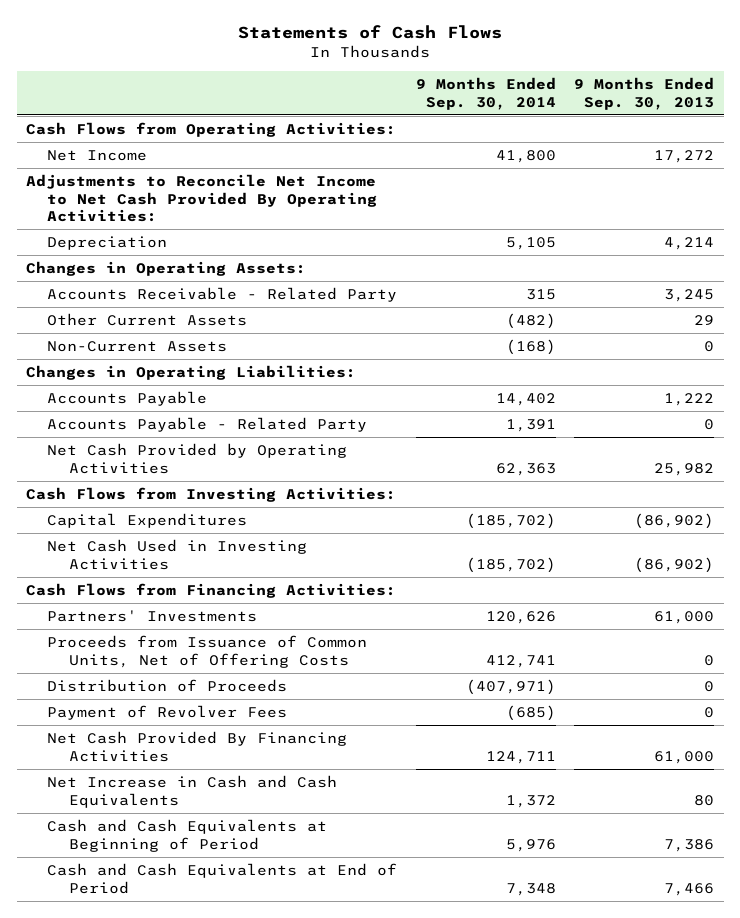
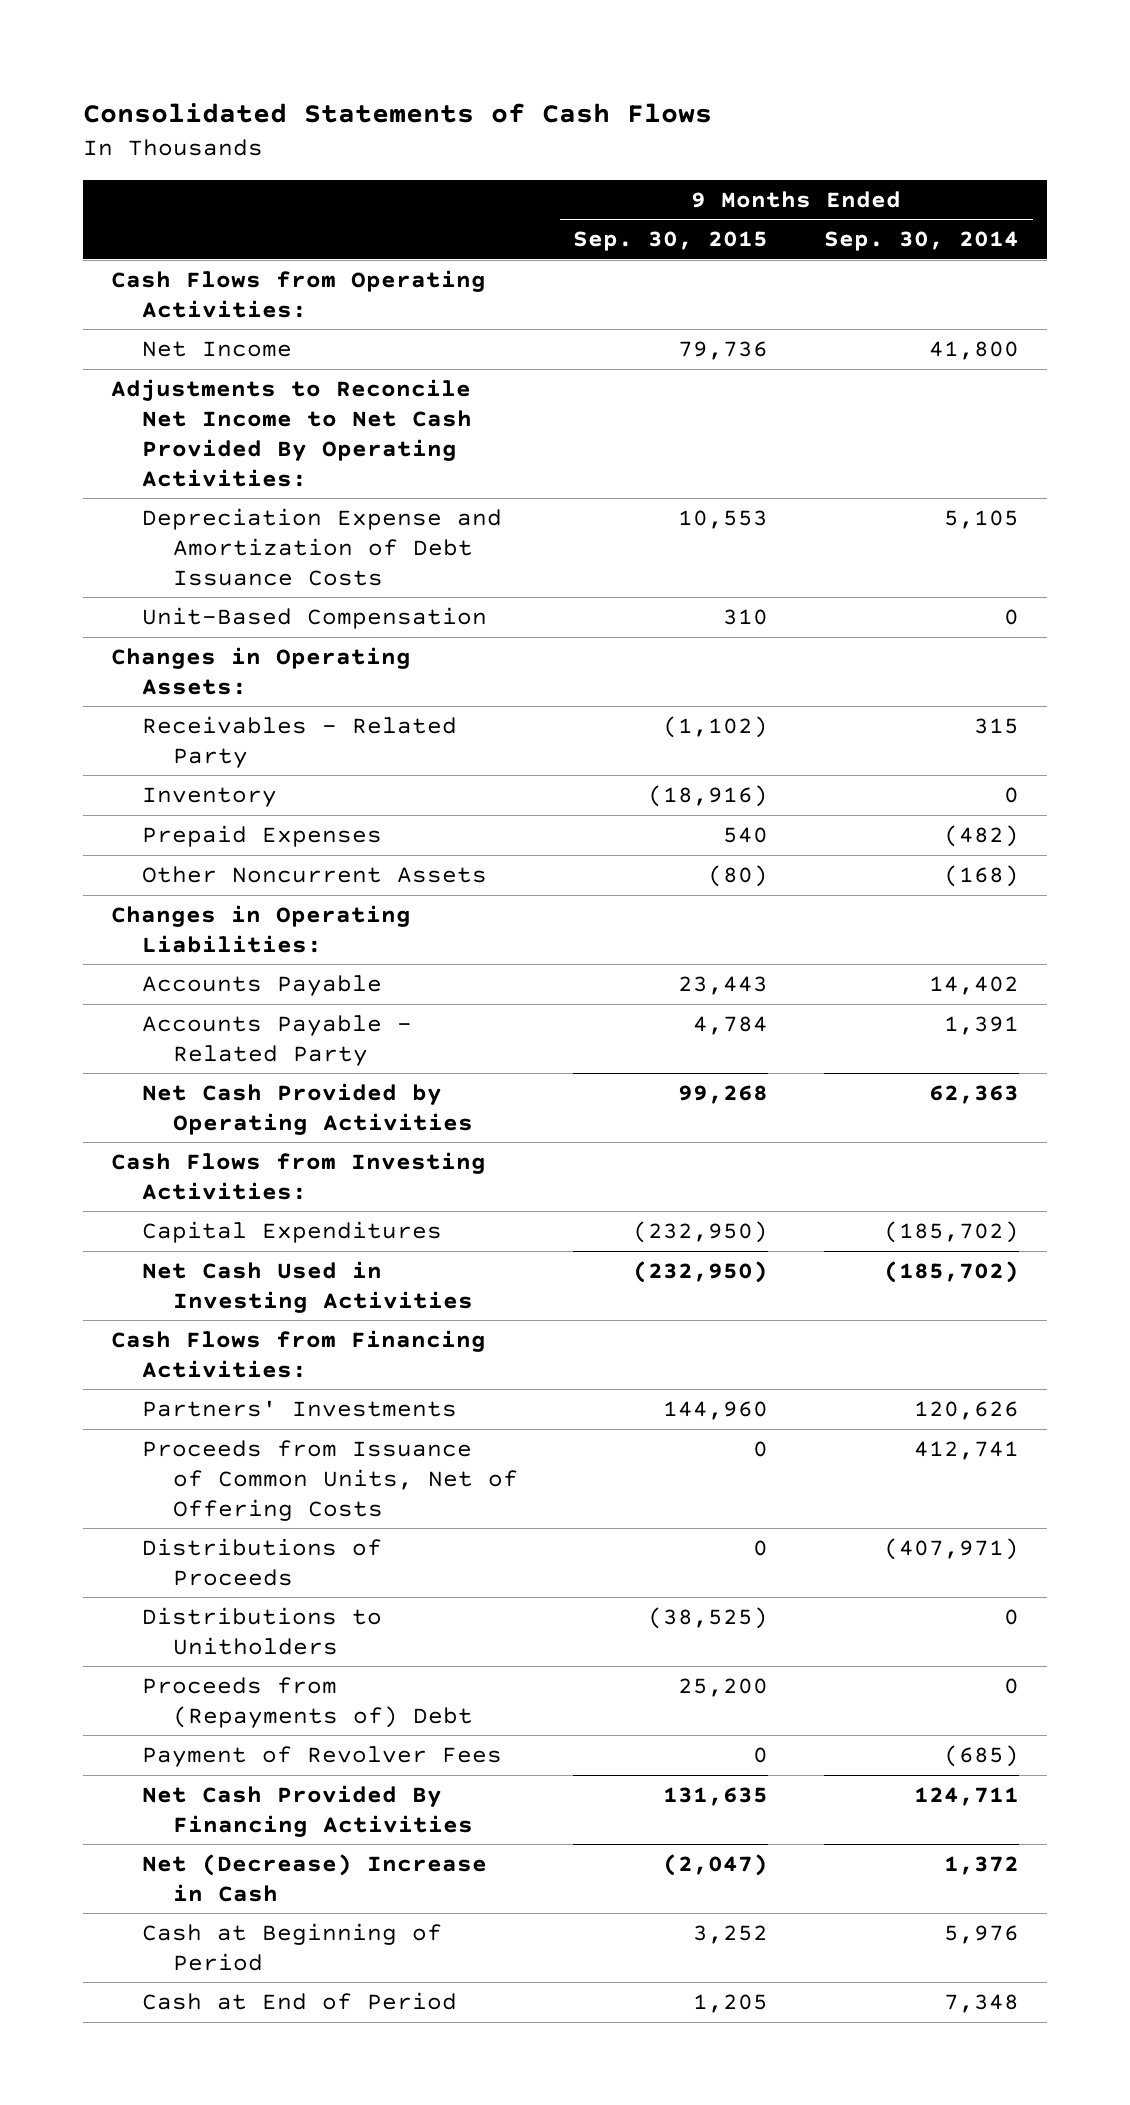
- Statements of Cash Flows
+ Consolidated Statements of Cash Flows
- | 9 Months Ended Sep. 30, 2014 | 9 Months Ended Sep. 30, 2013
+ | 9 Months Ended Sep. 30, 2015 | 9 Months Ended Sep. 30, 2014
- Depreciation | 5,105 | 4,214
+ Depreciation Expense and Amortization of Debt Issuance Costs | 10,553 | 5,105
+ Unit-Based Compensation | 310 | 0
- Accounts Receivable - Related Party | 315 | 3,245
- Other Current Assets | (482) | 29
- Non-Current Assets | (168) | 0
+ Receivables - Related Party | (1,102) | 315
+ Inventory | (18,916) | 0
+ Prepaid Expenses | 540 | (482)
+ Other Noncurrent Assets | (80) | (168)
- Distribution of Proceeds | (407,971) | 0
+ Distributions of Proceeds | 0 | (407,971)
+ Distributions to Unitholders | (38,525) | 0
+ Proceeds from (Repayments of) Debt | 25,200 | 0
- Net Increase in Cash and Cash Equivalents | 1,372 | 80
- Cash and Cash Equivalents at Beginning of Period | 5,976 | 7,386
- Cash and Cash Equivalents at End of Period | 7,348 | 7,466
+ Net (Decrease) Increase in Cash | (2,047) | 1,372
+ Cash at Beginning of Period | 3,252 | 5,976
+ Cash at End of Period | 1,205 | 7,348

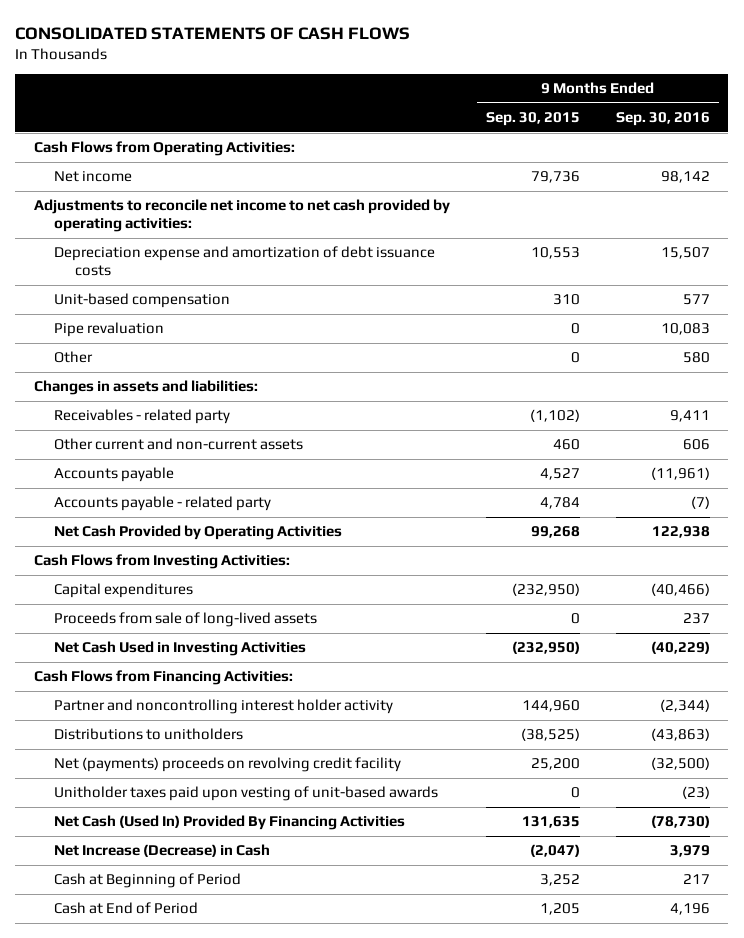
- Consolidated Statements of Cash Flows
+ CONSOLIDATED STATEMENTS OF CASH FLOWS
- | 9 Months Ended Sep. 30, 2015 | 9 Months Ended Sep. 30, 2014
+ | 9 Months Ended Sep. 30, 2015 | 9 Months Ended Sep. 30, 2016
- Net Income | 79,736 | 41,800
- Adjustments to Reconcile Net Income to Net Cash Provided By Operating Activities:
- Depreciation Expense and Amortization of Debt Issuance Costs | 10,553 | 5,105
- Unit-Based Compensation | 310 | 0
- Changes in Operating Assets:
- Receivables - Related Party | (1,102) | 315
- Inventory | (18,916) | 0
- Prepaid Expenses | 540 | (482)
- Other Noncurrent Assets | (80) | (168)
- Changes in Operating Liabilities:
- Accounts Payable | 23,443 | 14,402
- Accounts Payable - Related Party | 4,784 | 1,391
+ Net income | 79,736 | 98,142
+ Adjustments to reconcile net income to net cash provided by operating activities:
+ Depreciation expense and amortization of debt issuance costs | 10,553 | 15,507
+ Unit-based compensation | 310 | 577
+ Pipe revaluation | 0 | 10,083
+ Other | 0 | 580
+ Changes in assets and liabilities:
+ Receivables - related party | (1,102) | 9,411
+ Other current and non-current assets | 460 | 606
+ Accounts payable | 4,527 | (11,961)
+ Accounts payable - related party | 4,784 | (7)
- Capital Expenditures | (232,950) | (185,702)
+ Capital expenditures | (232,950) | (40,466)
+ Proceeds from sale of long-lived assets | 0 | 237
- Partners' Investments | 144,960 | 120,626
- Proceeds from Issuance of Common Units, Net of Offering Costs | 0 | 412,741
- Distributions of Proceeds | 0 | (407,971)
- Distributions to Unitholders | (38,525) | 0
- Proceeds from (Repayments of) Debt | 25,200 | 0
- Payment of Revolver Fees | 0 | (685)
- Net Cash Provided By Financing Activities | 131,635 | 124,711
- Net (Decrease) Increase in Cash | (2,047) | 1,372
+ Partner and noncontrolling interest holder activity | 144,960 | (2,344)
+ Distributions to unitholders | (38,525) | (43,863)
+ Net (payments) proceeds on revolving credit facility | 25,200 | (32,500)
+ Unitholder taxes paid upon vesting of unit-based awards | 0 | (23)
+ Net Cash (Used In) Provided By Financing Activities | 131,635 | (78,730)
+ Net Increase (Decrease) in Cash | (2,047) | 3,979

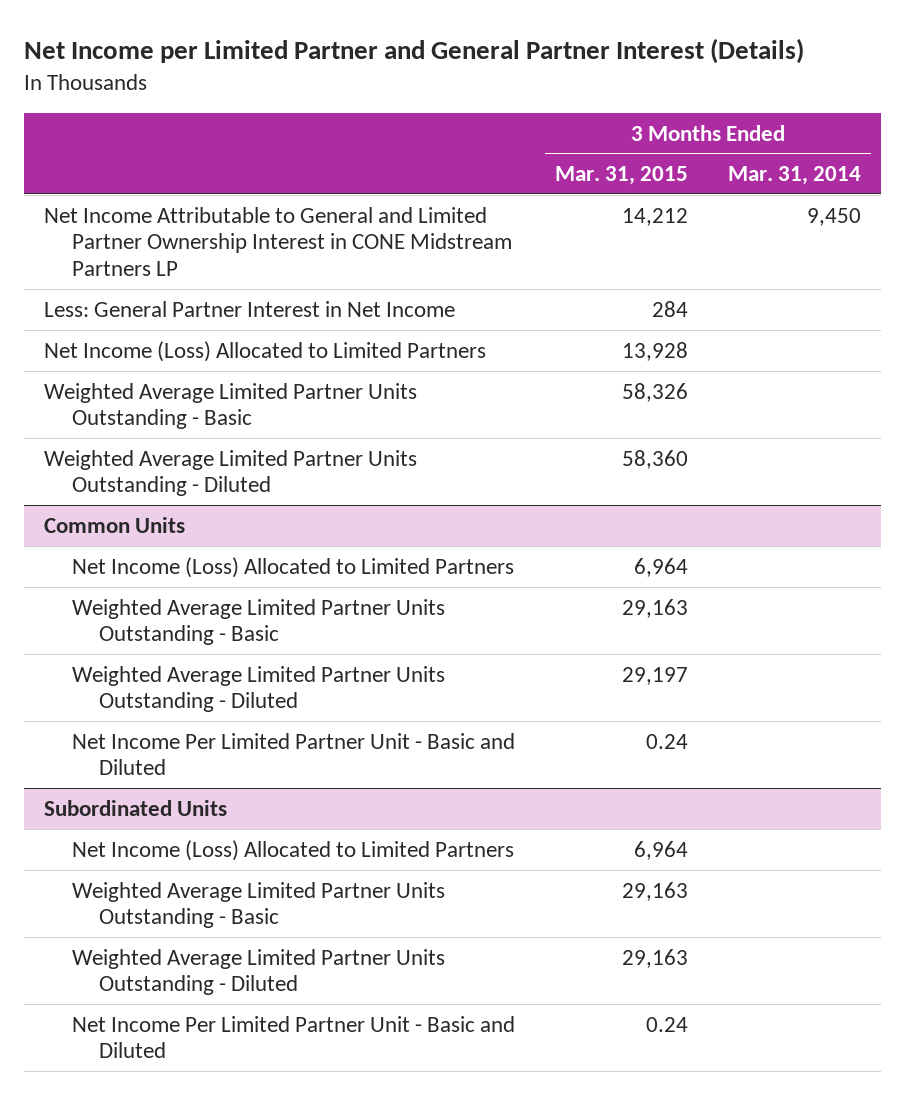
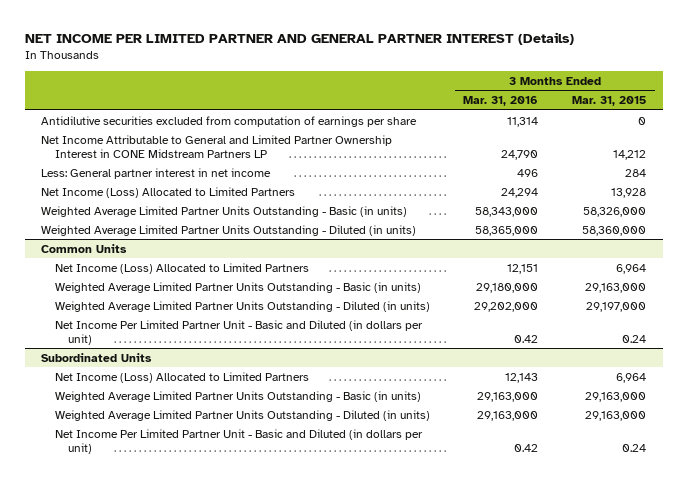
- Net Income per Limited Partner and General Partner Interest (Details)
+ NET INCOME PER LIMITED PARTNER AND GENERAL PARTNER INTEREST (Details)
- | 3 Months Ended Mar. 31, 2015 | 3 Months Ended Mar. 31, 2014
+ | 3 Months Ended Mar. 31, 2016 | 3 Months Ended Mar. 31, 2015
+ Antidilutive securities excluded from computation of earnings per share | 11,314 | 0
- Less: General Partner Interest in Net Income | 284 |
+ Less: General partner interest in net income | 496 | 284
- Weighted Average Limited Partner Units Outstanding - Basic | 58,326 |
- Weighted Average Limited Partner Units Outstanding - Diluted | 58,360 |
+ Weighted Average Limited Partner Units Outstanding - Basic (in units) | 58,343,000 | 58,326,000
+ Weighted Average Limited Partner Units Outstanding - Diluted (in units) | 58,365,000 | 58,360,000
@ Common Units
- Weighted Average Limited Partner Units Outstanding - Basic | 29,163 |
- Weighted Average Limited Partner Units Outstanding - Diluted | 29,197 |
- Net Income Per Limited Partner Unit - Basic and Diluted | 0.24 |
+ Weighted Average Limited Partner Units Outstanding - Basic (in units) | 29,180,000 | 29,163,000
+ Weighted Average Limited Partner Units Outstanding - Diluted (in units) | 29,202,000 | 29,197,000
+ Net Income Per Limited Partner Unit - Basic and Diluted (in dollars per unit) | 0.42 | 0.24
@ Subordinated Units
- Weighted Average Limited Partner Units Outstanding - Basic | 29,163 |
- Weighted Average Limited Partner Units Outstanding - Diluted | 29,163 |
- Net Income Per Limited Partner Unit - Basic and Diluted | 0.24 |
+ Weighted Average Limited Partner Units Outstanding - Basic (in units) | 29,163,000 | 29,163,000
+ Weighted Average Limited Partner Units Outstanding - Diluted (in units) | 29,163,000 | 29,163,000
+ Net Income Per Limited Partner Unit - Basic and Diluted (in dollars per unit) | 0.42 | 0.24

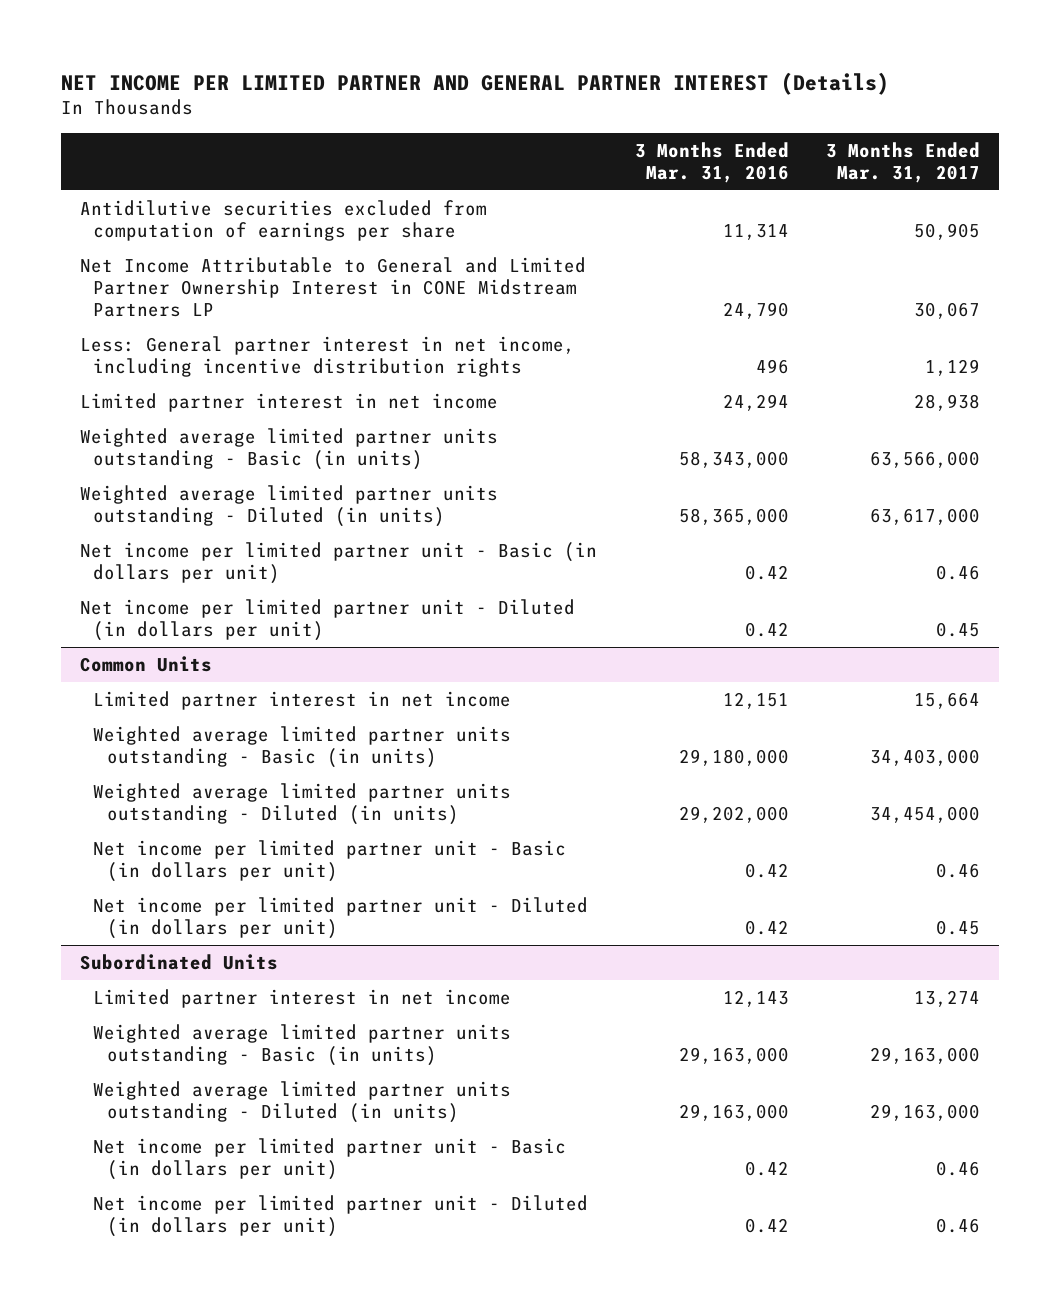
- | 3 Months Ended Mar. 31, 2016 | 3 Months Ended Mar. 31, 2015
+ | 3 Months Ended Mar. 31, 2016 | 3 Months Ended Mar. 31, 2017
- Less: General partner interest in net income | 496 | 284
- Net Income (Loss) Allocated to Limited Partners | 24,294 | 13,928
- Weighted Average Limited Partner Units Outstanding - Basic (in units) | 58,343,000 | 58,326,000
- Weighted Average Limited Partner Units Outstanding - Diluted (in units) | 58,365,000 | 58,360,000
+ Less: General partner interest in net income, including incentive distribution rights | 496 | 1,129
+ Limited partner interest in net income | 24,294 | 28,938
+ Weighted average limited partner units outstanding - Basic (in units) | 58,343,000 | 63,566,000
+ Weighted average limited partner units outstanding - Diluted (in units) | 58,365,000 | 63,617,000
+ Net income per limited partner unit - Basic (in dollars per unit) | 0.42 | 0.46
+ Net income per limited partner unit - Diluted (in dollars per unit) | 0.42 | 0.45
@ Common Units
- Net Income (Loss) Allocated to Limited Partners | 12,151 | 6,964
- Weighted Average Limited Partner Units Outstanding - Basic (in units) | 29,180,000 | 29,163,000
- Weighted Average Limited Partner Units Outstanding - Diluted (in units) | 29,202,000 | 29,197,000
- Net Income Per Limited Partner Unit - Basic and Diluted (in dollars per unit) | 0.42 | 0.24
+ Limited partner interest in net income | 12,151 | 15,664
+ Weighted average limited partner units outstanding - Basic (in units) | 29,180,000 | 34,403,000
+ Weighted average limited partner units outstanding - Diluted (in units) | 29,202,000 | 34,454,000
+ Net income per limited partner unit - Basic (in dollars per unit) | 0.42 | 0.46
+ Net income per limited partner unit - Diluted (in dollars per unit) | 0.42 | 0.45
@ Subordinated Units
- Net Income (Loss) Allocated to Limited Partners | 12,143 | 6,964
- Weighted Average Limited Partner Units Outstanding - Basic (in units) | 29,163,000 | 29,163,000
- Weighted Average Limited Partner Units Outstanding - Diluted (in units) | 29,163,000 | 29,163,000
- Net Income Per Limited Partner Unit - Basic and Diluted (in dollars per unit) | 0.42 | 0.24
+ Limited partner interest in net income | 12,143 | 13,274
+ Weighted average limited partner units outstanding - Basic (in units) | 29,163,000 | 29,163,000
+ Weighted average limited partner units outstanding - Diluted (in units) | 29,163,000 | 29,163,000
+ Net income per limited partner unit - Basic (in dollars per unit) | 0.42 | 0.46
+ Net income per limited partner unit - Diluted (in dollars per unit) | 0.42 | 0.46

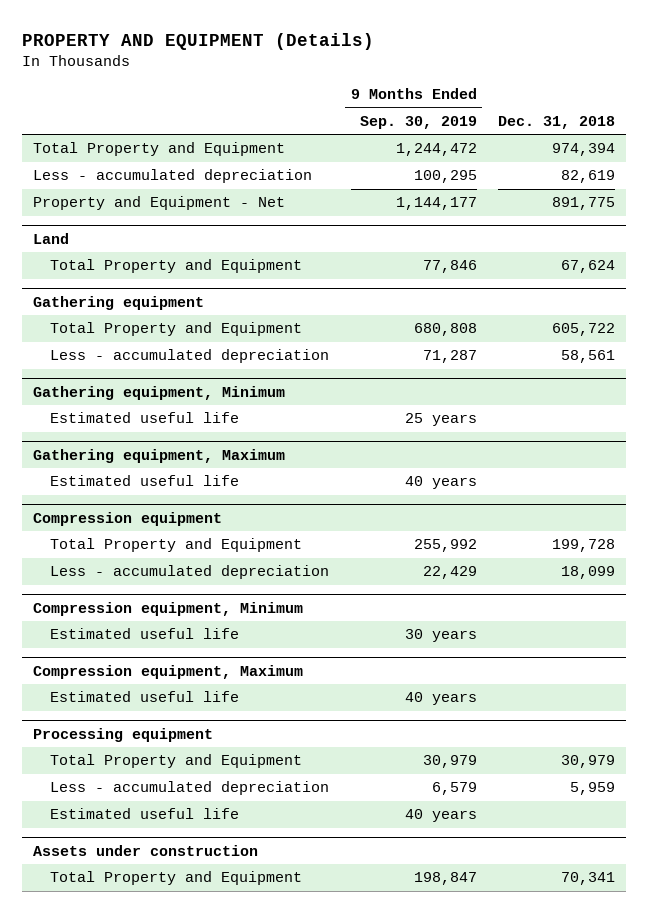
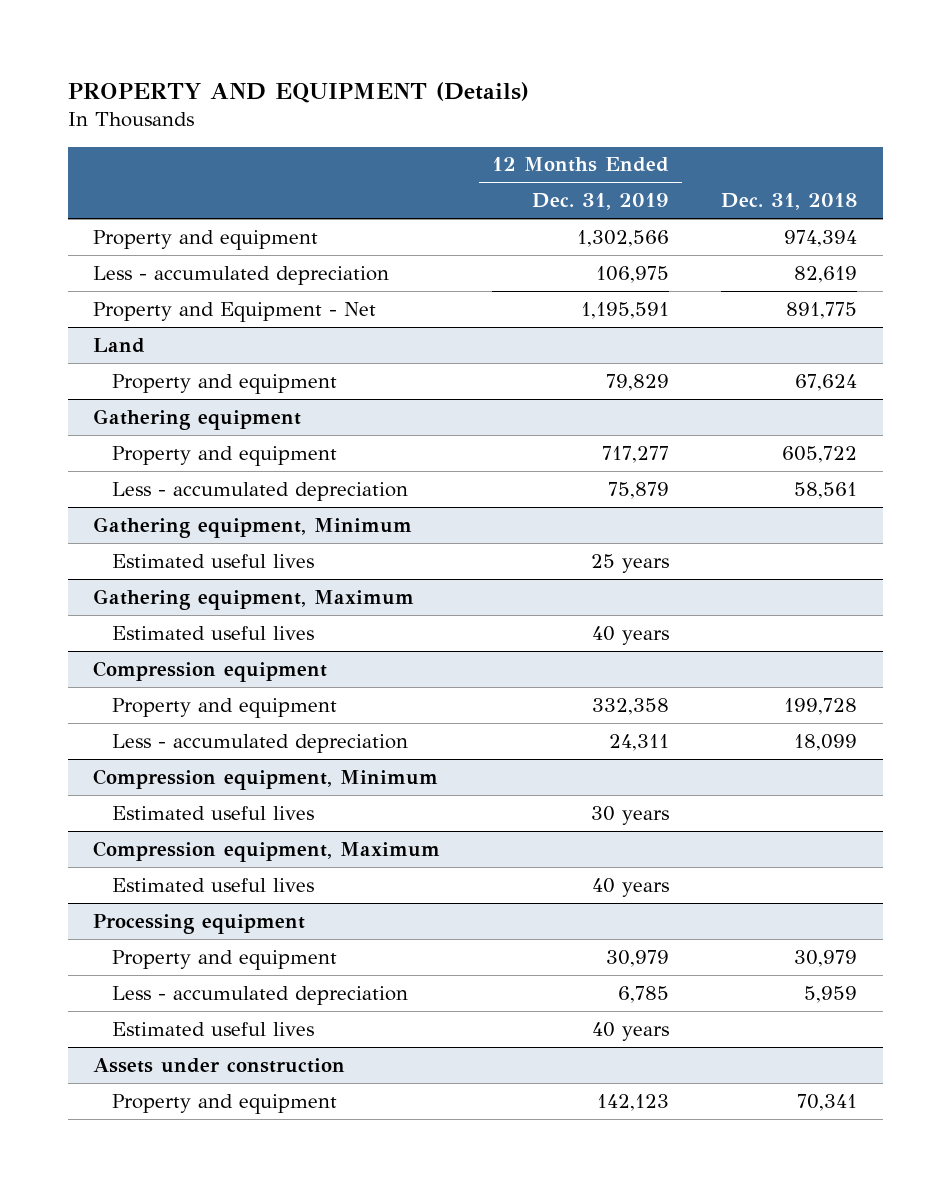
- | 9 Months Ended Sep. 30, 2019 | Dec. 31, 2018
+ | 12 Months Ended Dec. 31, 2019 | Dec. 31, 2018
- Total Property and Equipment | 1,244,472 | 974,394
+ Property and equipment | 1,302,566 | 974,394
@ Land
- Total Property and Equipment | 77,846 | 67,624
+ Property and equipment | 79,829 | 67,624
@ Gathering equipment
- Total Property and Equipment | 680,808 | 605,722
+ Property and equipment | 717,277 | 605,722
@ Gathering equipment, Minimum
- Estimated useful life | 25 years |
+ Estimated useful lives | 25 years |
@ Gathering equipment, Maximum
- Estimated useful life | 40 years |
+ Estimated useful lives | 40 years |
@ Compression equipment
- Total Property and Equipment | 255,992 | 199,728
+ Property and equipment | 332,358 | 199,728
@ Compression equipment, Minimum
- Estimated useful life | 30 years |
+ Estimated useful lives | 30 years |
@ Compression equipment, Maximum
- Estimated useful life | 40 years |
+ Estimated useful lives | 40 years |
@ Processing equipment
- Total Property and Equipment | 30,979 | 30,979
+ Property and equipment | 30,979 | 30,979
- Estimated useful life | 40 years |
+ Estimated useful lives | 40 years |
@ Assets under construction
- Total Property and Equipment | 198,847 | 70,341
+ Property and equipment | 142,123 | 70,341

